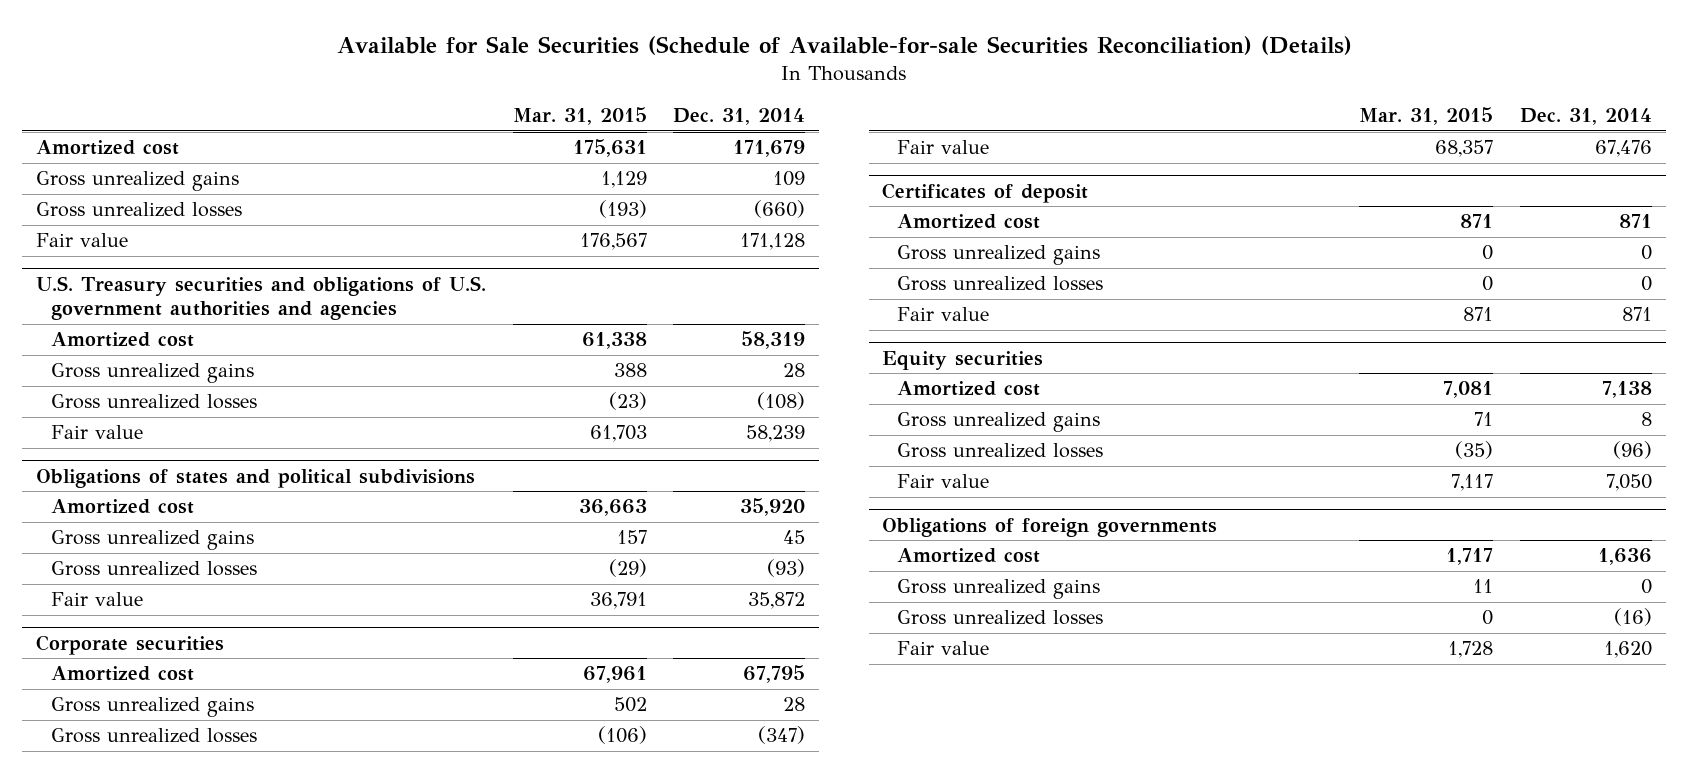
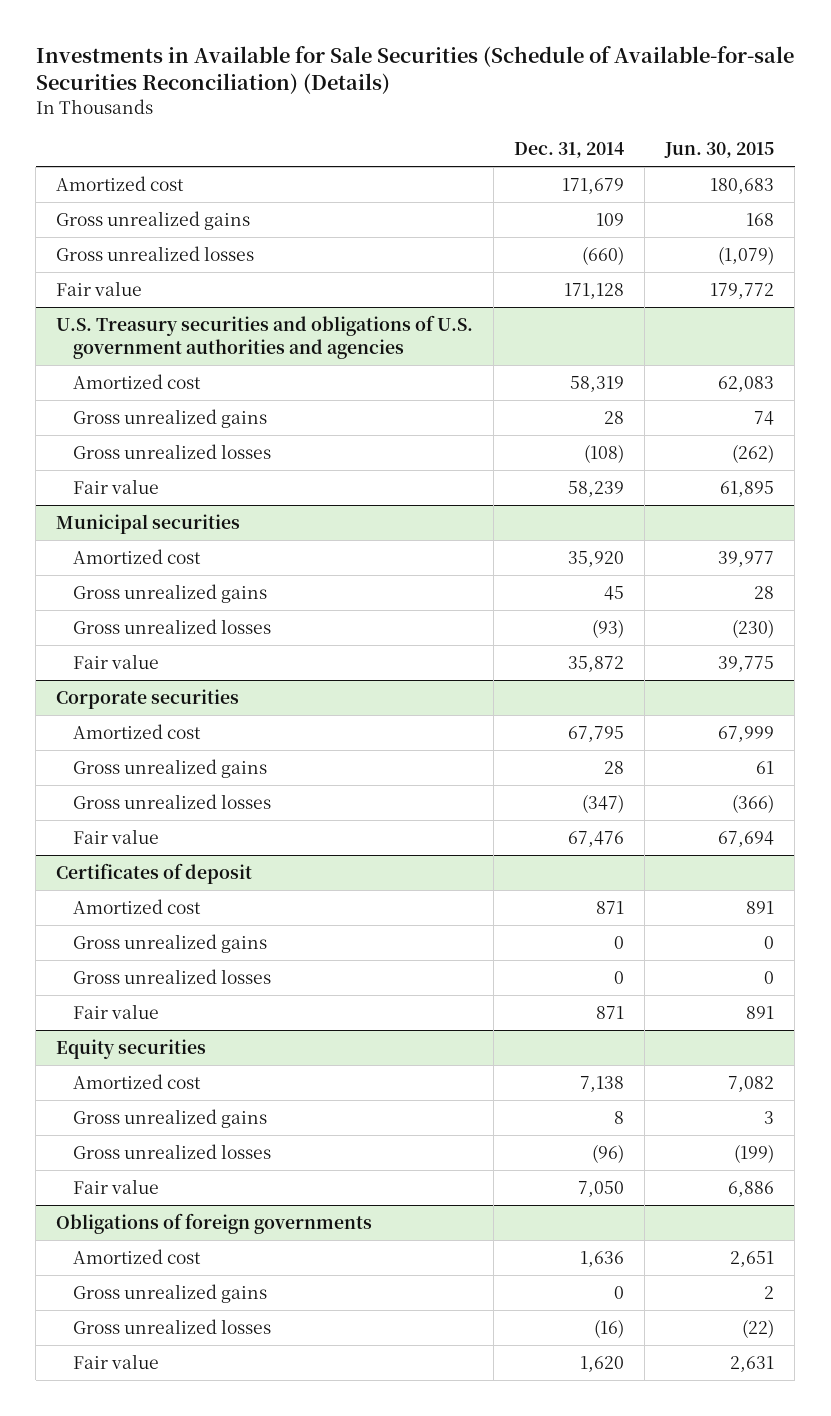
- Available for Sale Securities (Schedule of Available-for-sale Securities Reconciliation) (Details)
+ Investments in Available for Sale Securities (Schedule of Available-for-sale Securities Reconciliation) (Details)
- | Mar. 31, 2015 | Dec. 31, 2014
+ | Dec. 31, 2014 | Jun. 30, 2015
- Obligations of states and political subdivisions
+ Municipal securities

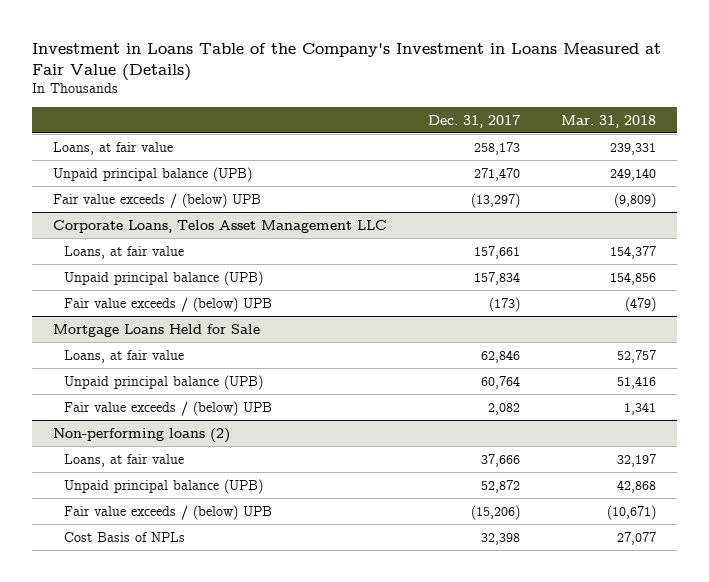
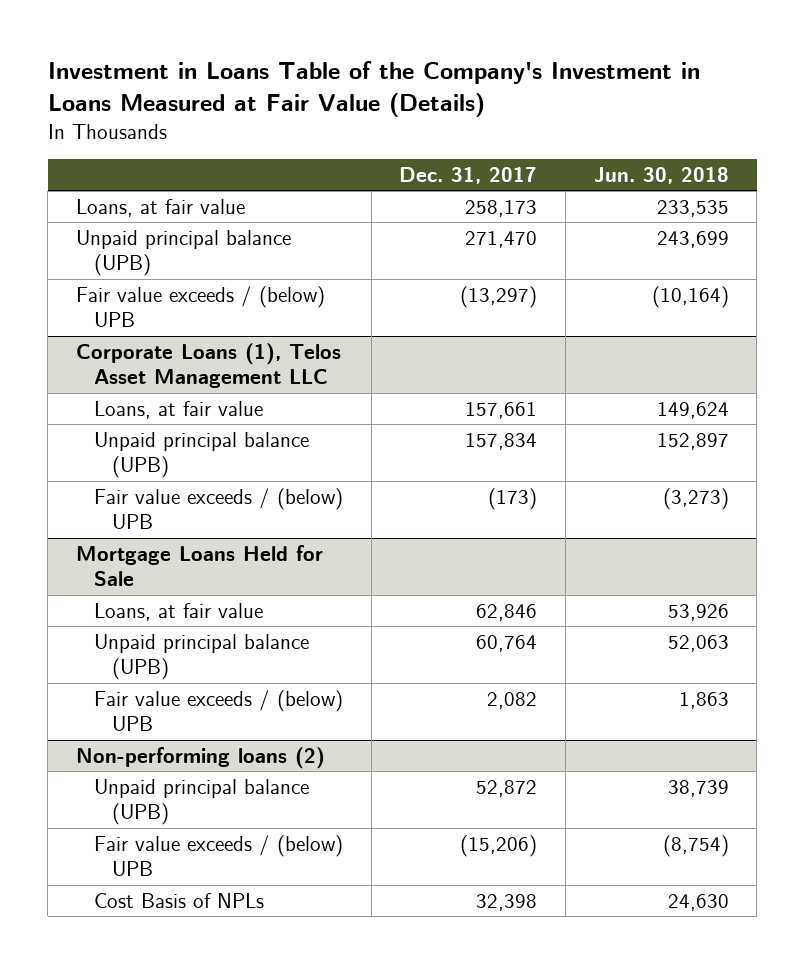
- | Dec. 31, 2017 | Mar. 31, 2018
+ | Dec. 31, 2017 | Jun. 30, 2018
- Corporate Loans, Telos Asset Management LLC
+ Corporate Loans (1), Telos Asset Management LLC
@ Non-performing loans (2)
- Loans, at fair value | 37,666 | 32,197

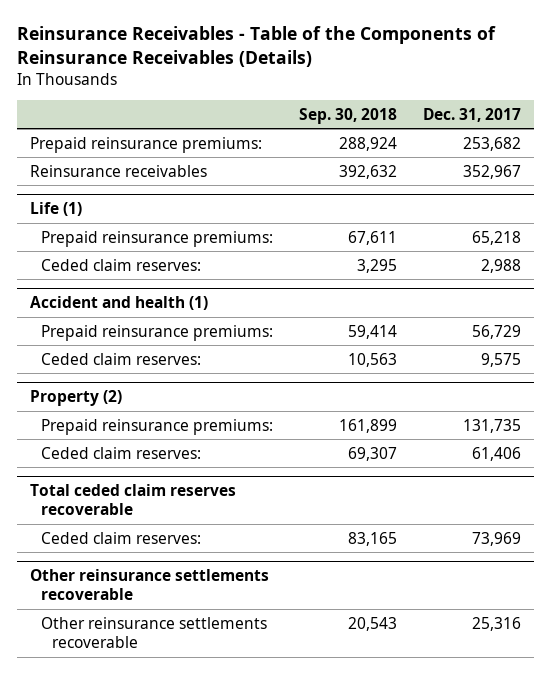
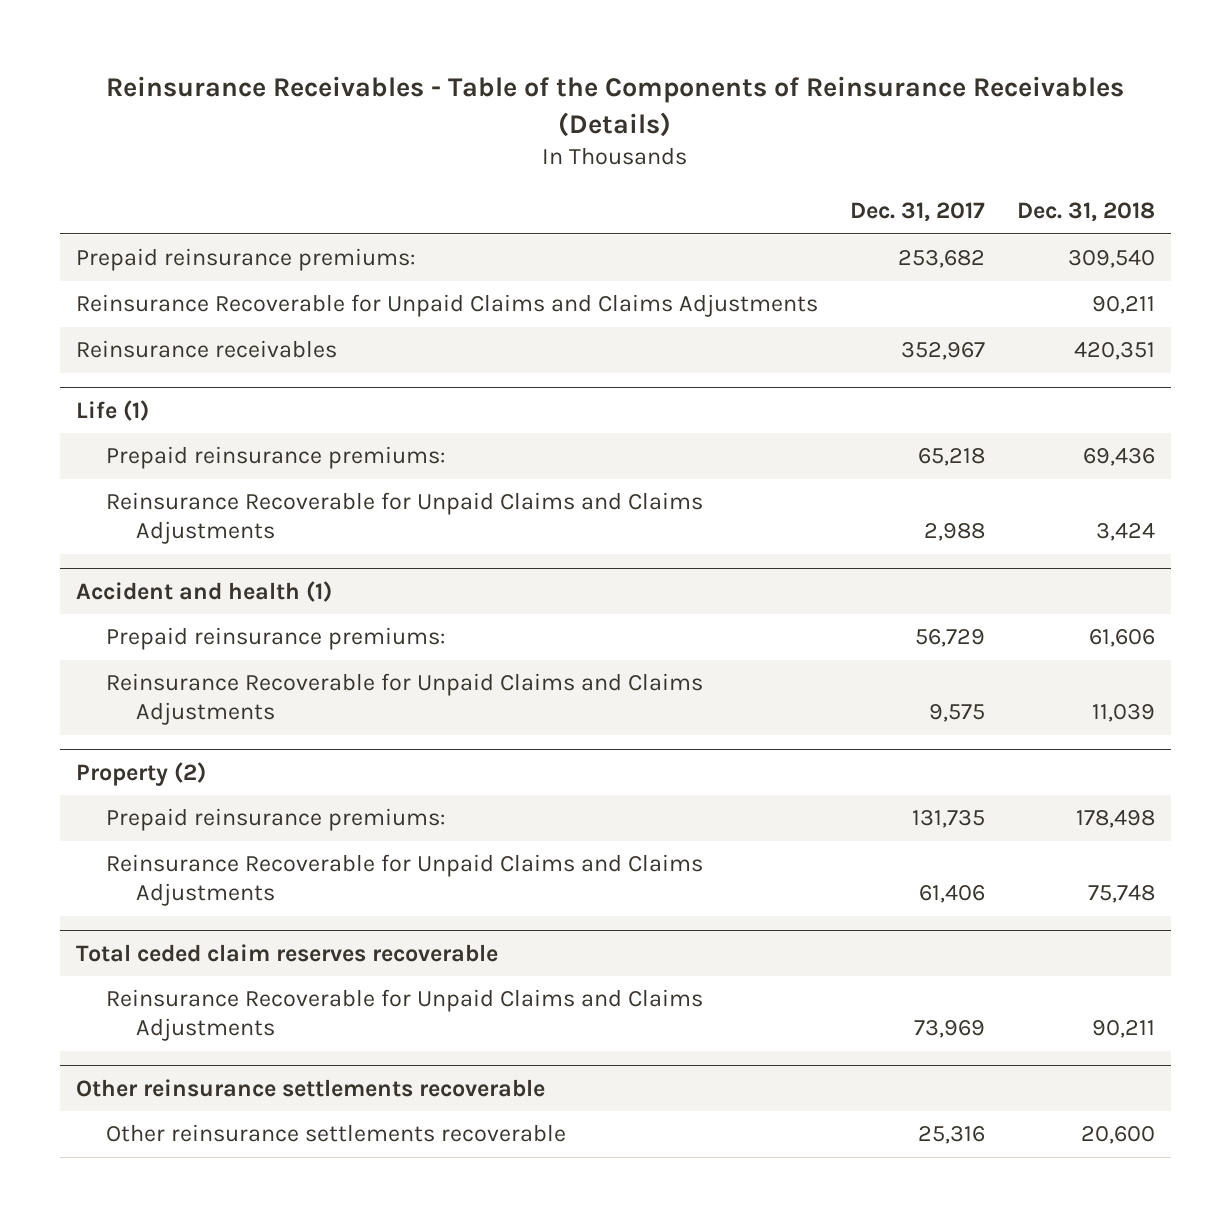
- | Sep. 30, 2018 | Dec. 31, 2017
+ | Dec. 31, 2017 | Dec. 31, 2018
+ Reinsurance Recoverable for Unpaid Claims and Claims Adjustments | | 90,211
@ Life (1)
- Ceded claim reserves: | 3,295 | 2,988
+ Reinsurance Recoverable for Unpaid Claims and Claims Adjustments | 2,988 | 3,424
@ Accident and health (1)
- Ceded claim reserves: | 10,563 | 9,575
+ Reinsurance Recoverable for Unpaid Claims and Claims Adjustments | 9,575 | 11,039
@ Property (2)
- Ceded claim reserves: | 69,307 | 61,406
+ Reinsurance Recoverable for Unpaid Claims and Claims Adjustments | 61,406 | 75,748
@ Total ceded claim reserves recoverable
- Ceded claim reserves: | 83,165 | 73,969
+ Reinsurance Recoverable for Unpaid Claims and Claims Adjustments | 73,969 | 90,211

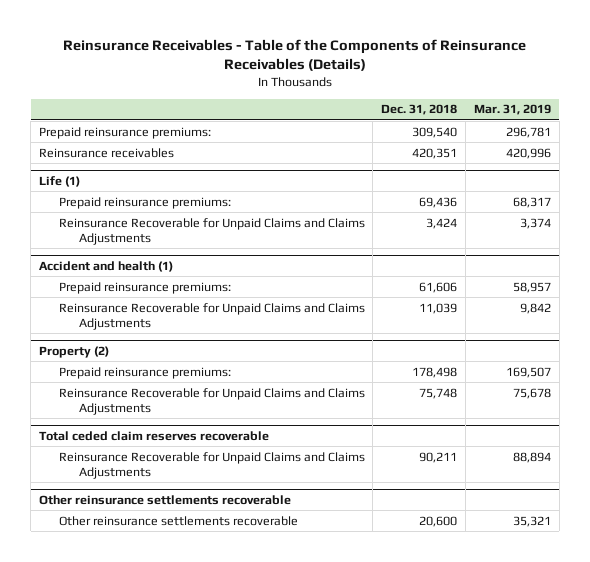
- | Dec. 31, 2017 | Dec. 31, 2018
+ | Dec. 31, 2018 | Mar. 31, 2019
- Reinsurance Recoverable for Unpaid Claims and Claims Adjustments | | 90,211

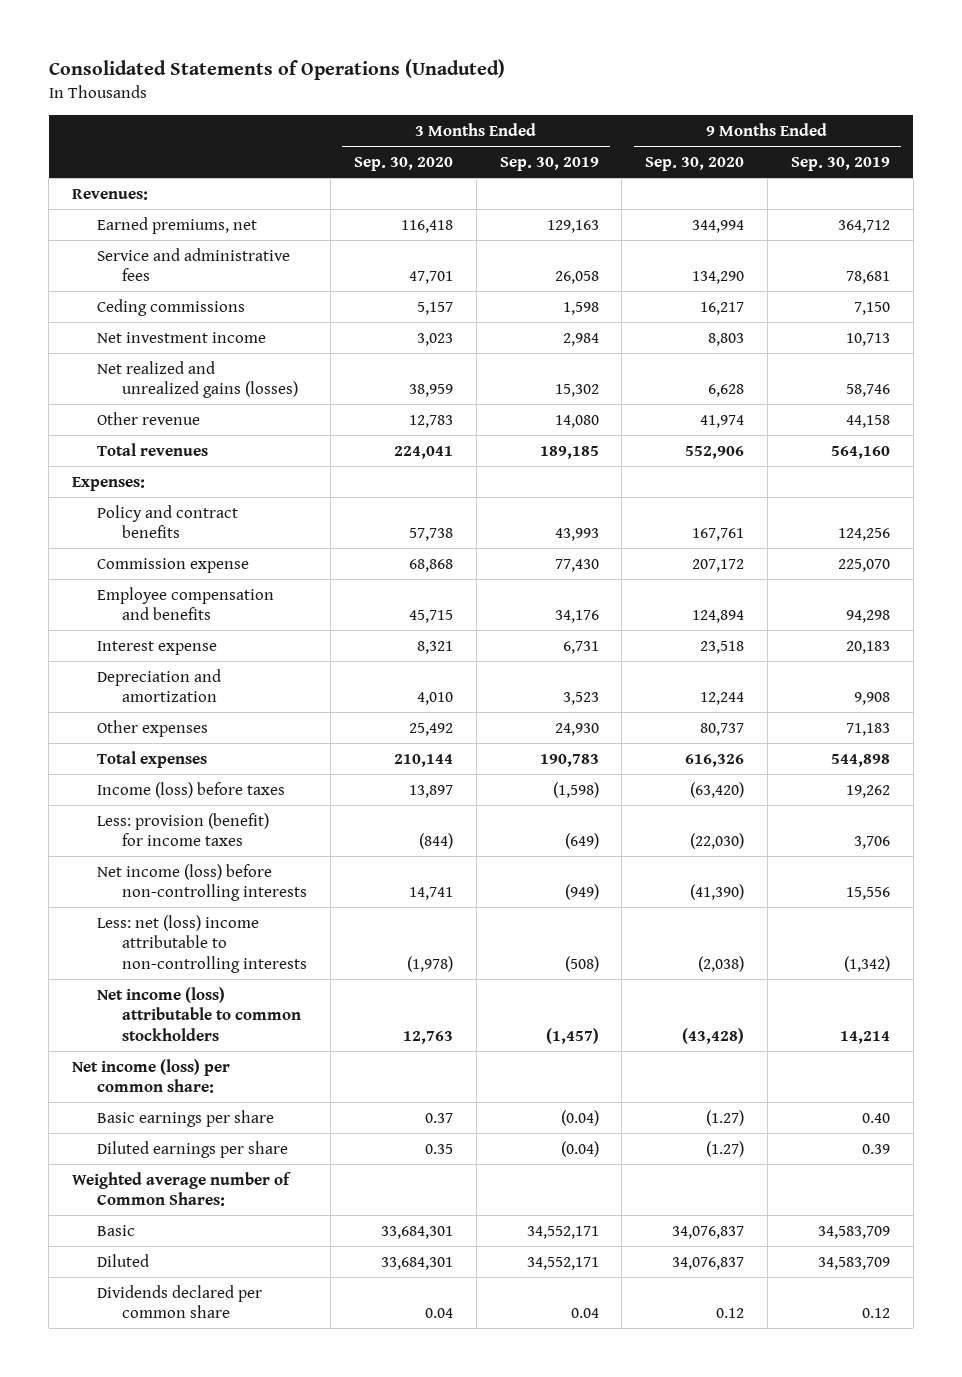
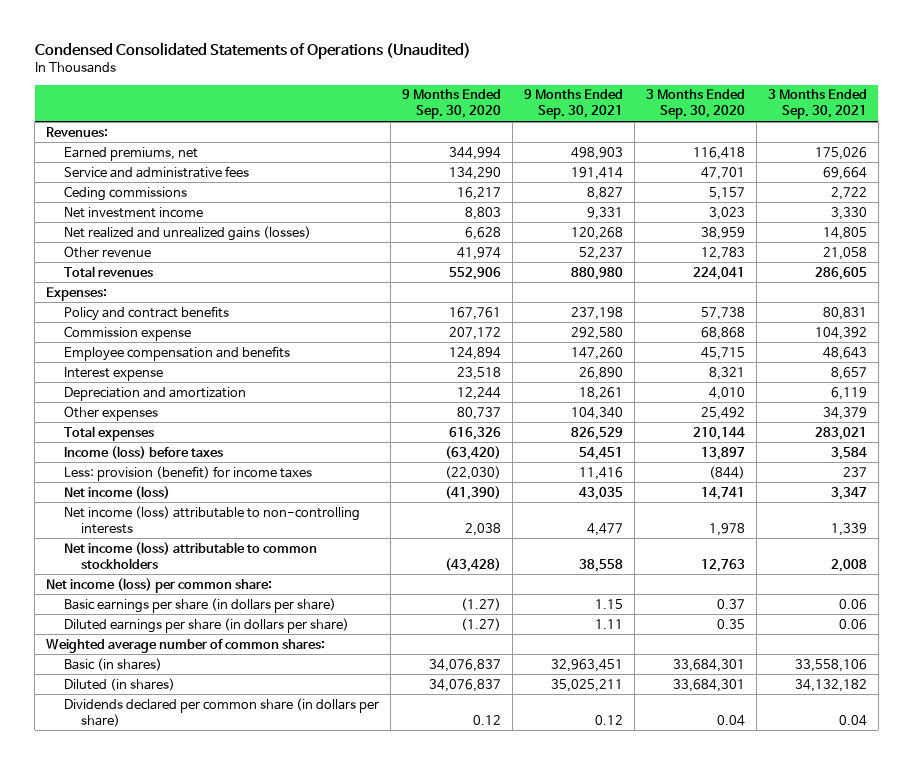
- Consolidated Statements of Operations (Unaduted)
+ Condensed Consolidated Statements of Operations (Unaudited)
- | 3 Months Ended Sep. 30, 2020 | 3 Months Ended Sep. 30, 2019 | 9 Months Ended Sep. 30, 2020 | 9 Months Ended Sep. 30, 2019
+ | 9 Months Ended Sep. 30, 2020 | 9 Months Ended Sep. 30, 2021 | 3 Months Ended Sep. 30, 2020 | 3 Months Ended Sep. 30, 2021
- Net income (loss) before non-controlling interests | 14,741 | (949) | (41,390) | 15,556
- Less: net (loss) income attributable to non-controlling interests | (1,978) | (508) | (2,038) | (1,342)
+ Net income (loss) | (41,390) | 43,035 | 14,741 | 3,347
+ Net income (loss) attributable to non-controlling interests | 2,038 | 4,477 | 1,978 | 1,339
- Basic earnings per share | 0.37 | (0.04) | (1.27) | 0.40
- Diluted earnings per share | 0.35 | (0.04) | (1.27) | 0.39
- Weighted average number of Common Shares:
- Basic | 33,684,301 | 34,552,171 | 34,076,837 | 34,583,709
- Diluted | 33,684,301 | 34,552,171 | 34,076,837 | 34,583,709
- Dividends declared per common share | 0.04 | 0.04 | 0.12 | 0.12
+ Basic earnings per share (in dollars per share) | (1.27) | 1.15 | 0.37 | 0.06
+ Diluted earnings per share (in dollars per share) | (1.27) | 1.11 | 0.35 | 0.06
+ Weighted average number of common shares:
+ Basic (in shares) | 34,076,837 | 32,963,451 | 33,684,301 | 33,558,106
+ Diluted (in shares) | 34,076,837 | 35,025,211 | 33,684,301 | 34,132,182
+ Dividends declared per common share (in dollars per share) | 0.12 | 0.12 | 0.04 | 0.04

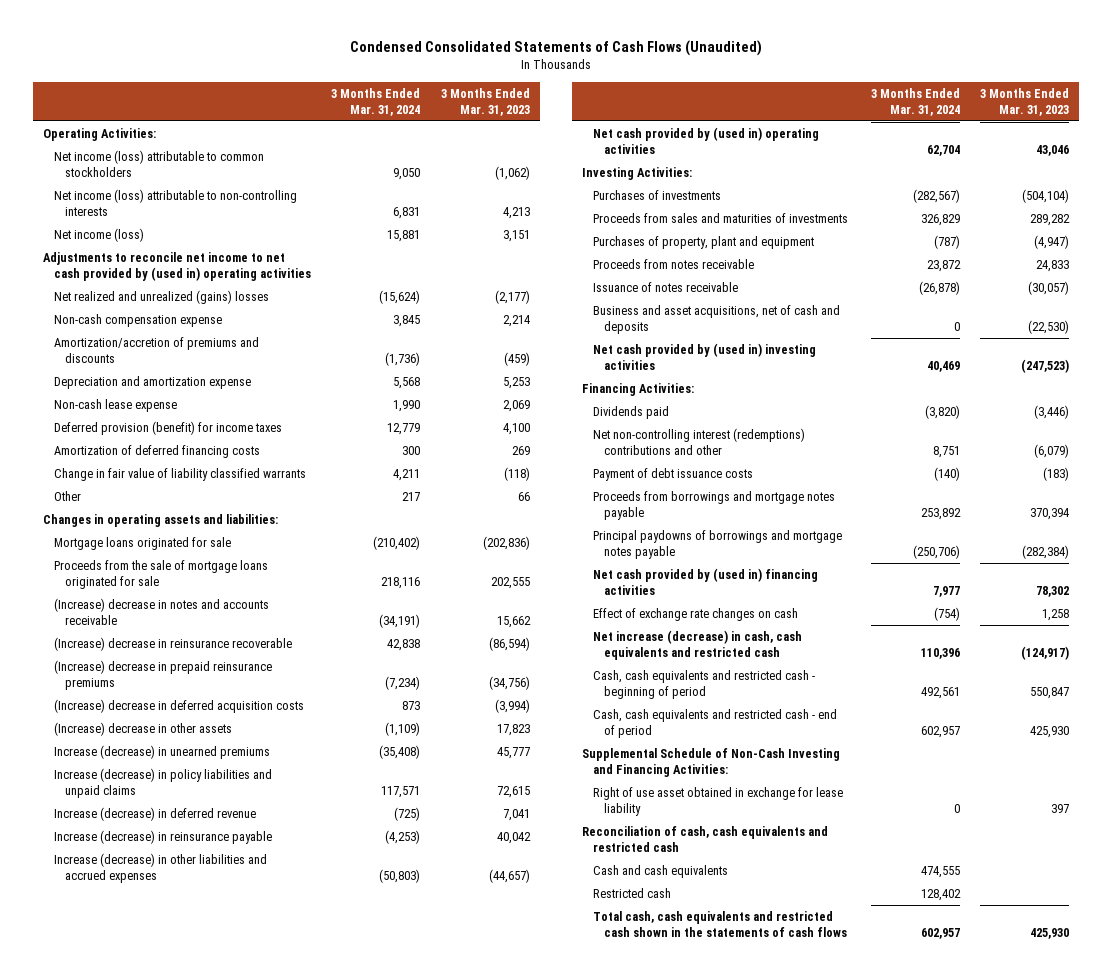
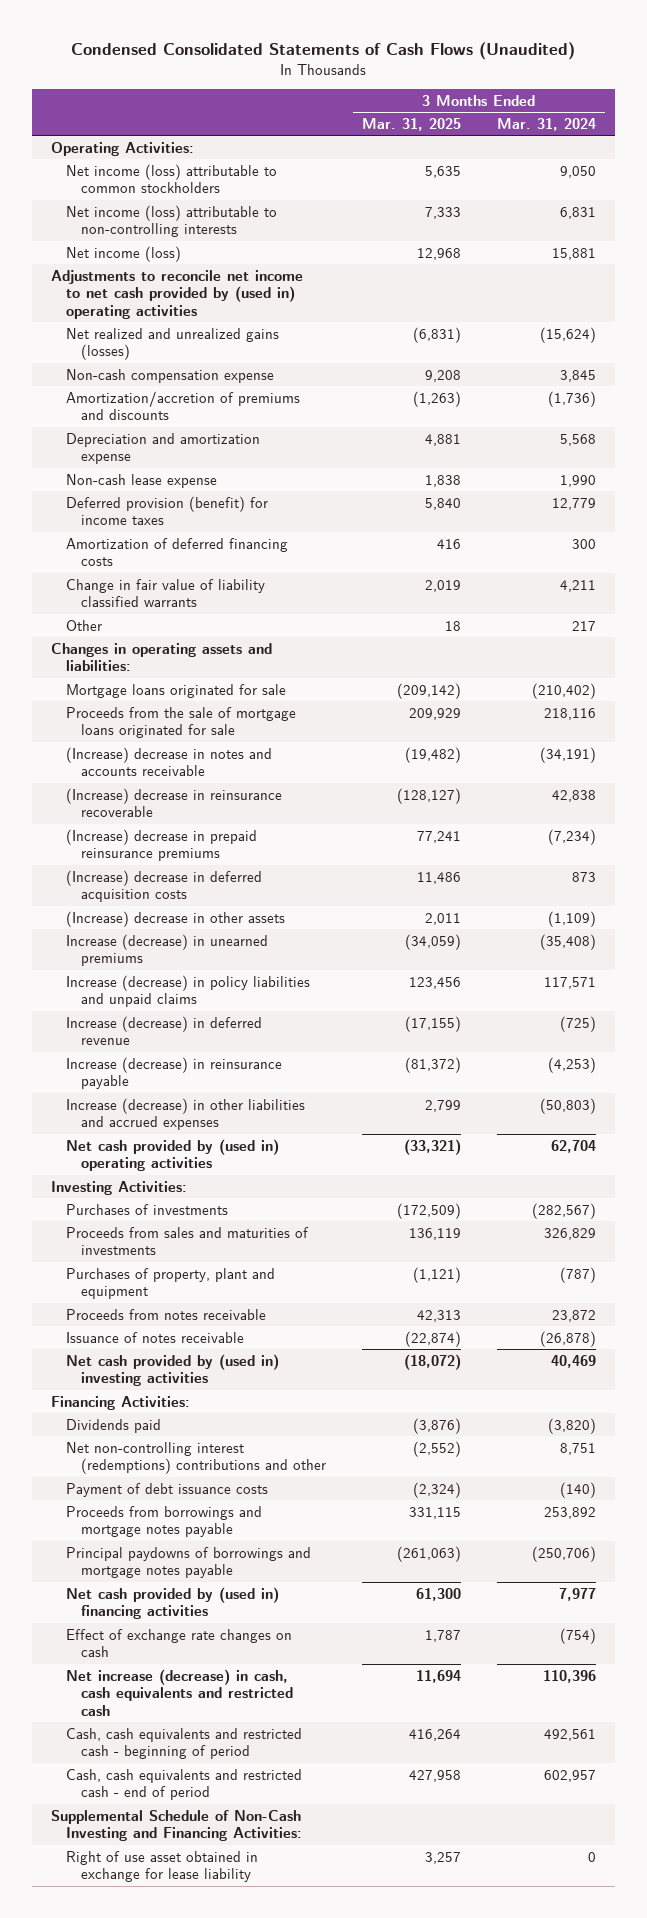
- | 3 Months Ended Mar. 31, 2024 | 3 Months Ended Mar. 31, 2023
+ | 3 Months Ended Mar. 31, 2025 | 3 Months Ended Mar. 31, 2024
- Net realized and unrealized (gains) losses | (15,624) | (2,177)
+ Net realized and unrealized gains (losses) | (6,831) | (15,624)
- Business and asset acquisitions, net of cash and deposits | 0 | (22,530)
- Reconciliation of cash, cash equivalents and restricted cash
- Cash and cash equivalents | 474,555 |
- Restricted cash | 128,402 |
- Total cash, cash equivalents and restricted cash shown in the statements of cash flows | 602,957 | 425,930

